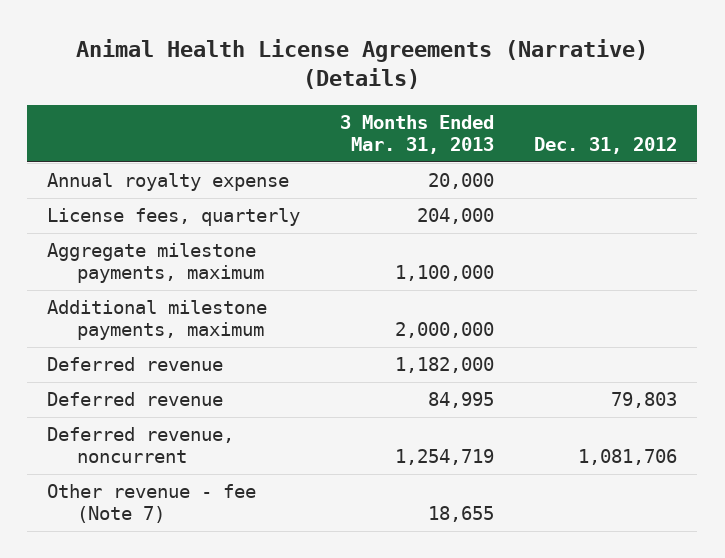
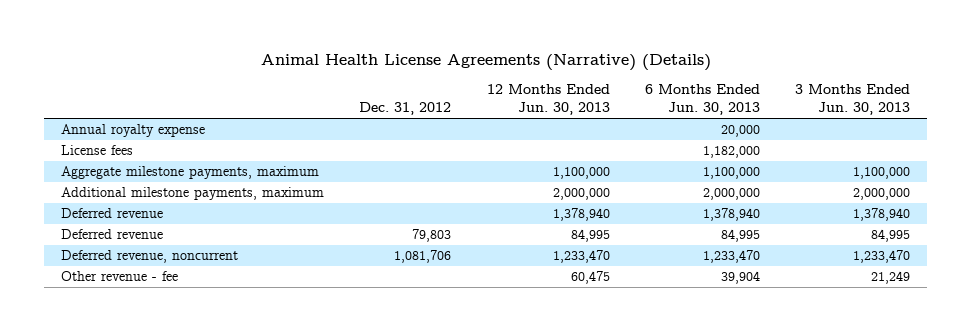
- | 3 Months Ended Mar. 31, 2013 | Dec. 31, 2012
+ | Dec. 31, 2012 | 12 Months Ended Jun. 30, 2013 | 6 Months Ended Jun. 30, 2013 | 3 Months Ended Jun. 30, 2013
- License fees, quarterly | 204,000 |
+ License fees | | | 1,182,000 |
- Other revenue - fee (Note 7) | 18,655 |
+ Other revenue - fee | | 60,475 | 39,904 | 21,249

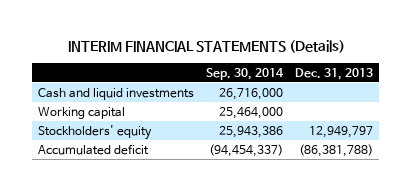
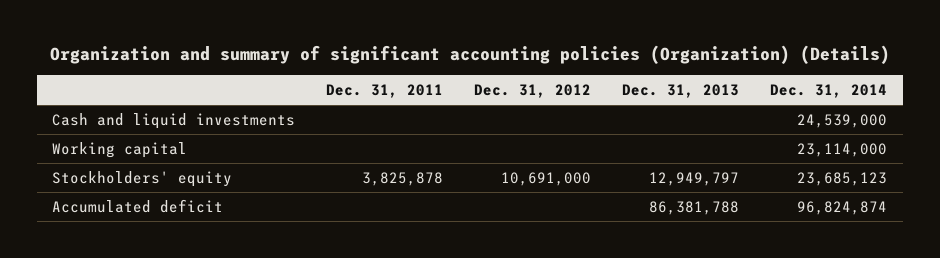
- INTERIM FINANCIAL STATEMENTS (Details)
+ Organization and summary of significant accounting policies (Organization) (Details)
- | Sep. 30, 2014 | Dec. 31, 2013
+ | Dec. 31, 2011 | Dec. 31, 2012 | Dec. 31, 2013 | Dec. 31, 2014
- Accumulated deficit | (94,454,337) | (86,381,788)
+ Accumulated deficit | | | 86,381,788 | 96,824,874

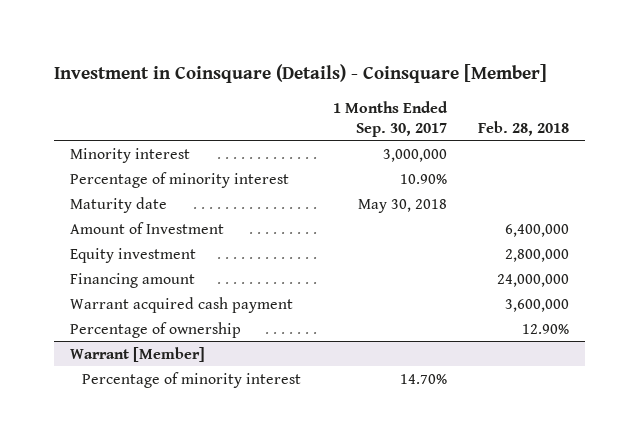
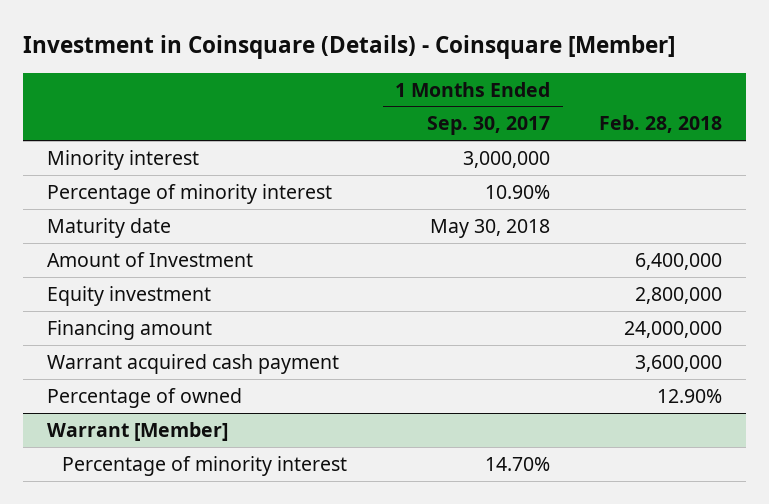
- Percentage of ownership | | 12.90%
+ Percentage of owned | | 12.90%

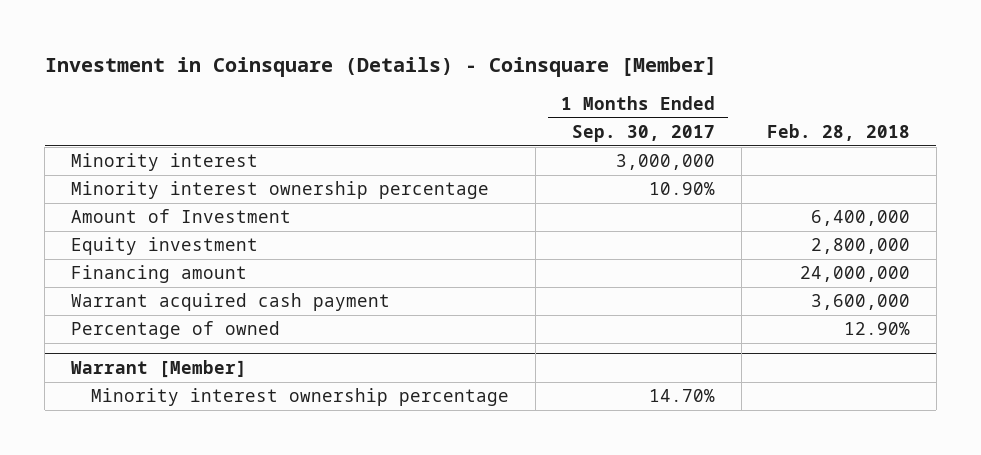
- Percentage of minority interest | 10.90% |
- Maturity date | May 30, 2018 |
+ Minority interest ownership percentage | 10.90% |
@ Warrant [Member]
- Percentage of minority interest | 14.70% |
+ Minority interest ownership percentage | 14.70% |

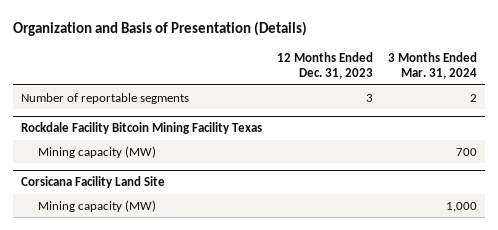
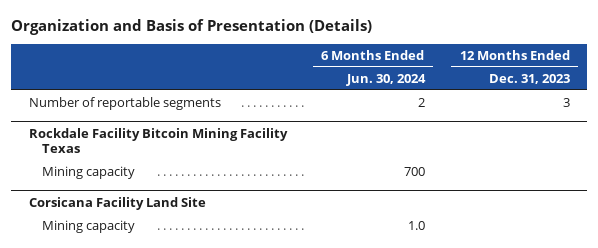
- | 12 Months Ended Dec. 31, 2023 | 3 Months Ended Mar. 31, 2024
+ | 6 Months Ended Jun. 30, 2024 | 12 Months Ended Dec. 31, 2023
@ Rockdale Facility Bitcoin Mining Facility Texas
- Mining capacity (MW) | | 700
+ Mining capacity | 700 |
@ Corsicana Facility Land Site
- Mining capacity (MW) | | 1,000
+ Mining capacity | 1.0 |

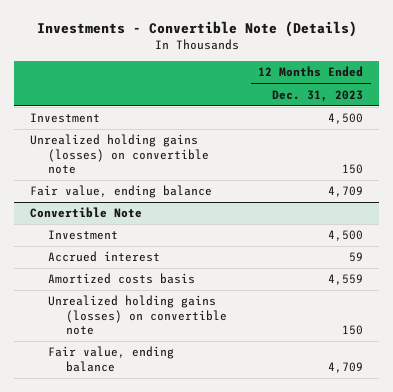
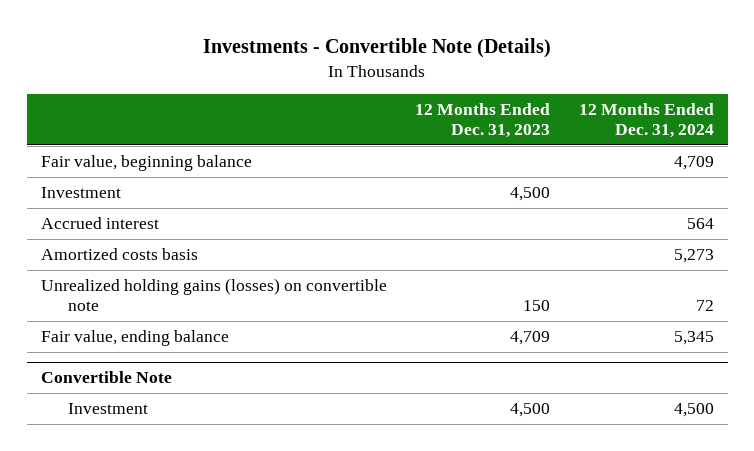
- | 12 Months Ended Dec. 31, 2023
+ | 12 Months Ended Dec. 31, 2023 | 12 Months Ended Dec. 31, 2024
+ Fair value, beginning balance | | 4,709
+ Accrued interest | | 564
+ Amortized costs basis | | 5,273
@ Convertible Note
- Accrued interest | 59
- Amortized costs basis | 4,559
- Unrealized holding gains (losses) on convertible note | 150
- Fair value, ending balance | 4,709

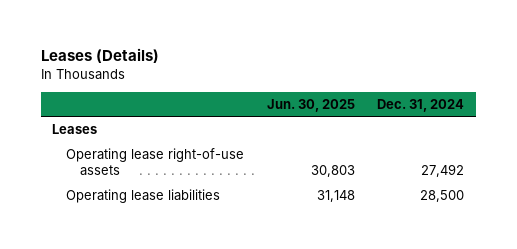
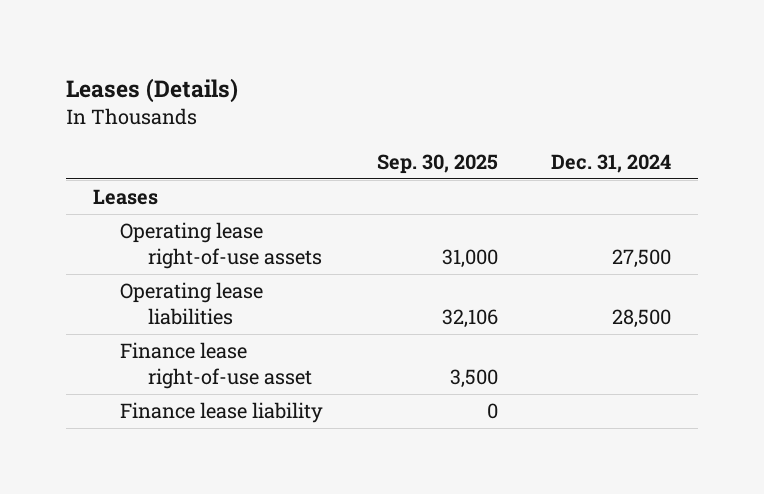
- | Jun. 30, 2025 | Dec. 31, 2024
+ | Sep. 30, 2025 | Dec. 31, 2024
- Operating lease right-of-use assets | 30,803 | 27,492
+ Operating lease right-of-use assets | 31,000 | 27,500
+ Finance lease right-of-use asset | 3,500 |
+ Finance lease liability | 0 |

